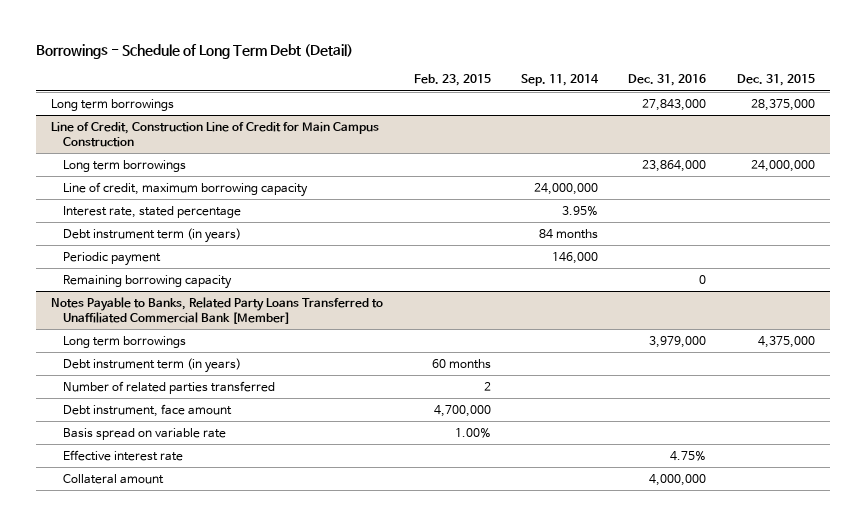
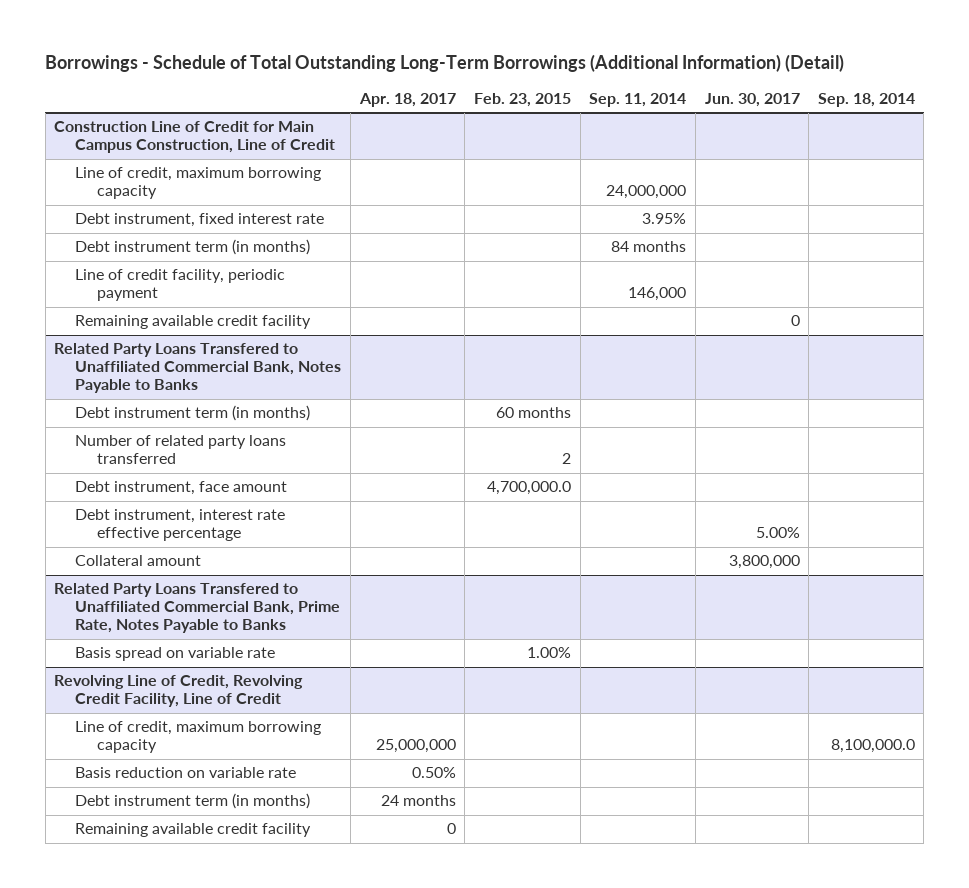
- Borrowings - Schedule of Long Term Debt (Detail)
+ Borrowings - Schedule of Total Outstanding Long-Term Borrowings (Additional Information) (Detail)
- | Feb. 23, 2015 | Sep. 11, 2014 | Dec. 31, 2016 | Dec. 31, 2015
+ | Apr. 18, 2017 | Feb. 23, 2015 | Sep. 11, 2014 | Jun. 30, 2017 | Sep. 18, 2014
- Long term borrowings | | | 27,843,000 | 28,375,000
- Line of Credit, Construction Line of Credit for Main Campus Construction
- Long term borrowings | | | 23,864,000 | 24,000,000
+ Construction Line of Credit for Main Campus Construction, Line of Credit
- Interest rate, stated percentage | | 3.95% | |
- Debt instrument term (in years) | | 84 months | |
- Periodic payment | | 146,000 | |
- Remaining borrowing capacity | | | 0 |
- Notes Payable to Banks, Related Party Loans Transferred to Unaffiliated Commercial Bank [Member]
- Long term borrowings | | | 3,979,000 | 4,375,000
- Debt instrument term (in years) | 60 months | | |
- Number of related parties transferred | 2 | | |
- Debt instrument, face amount | 4,700,000 | | |
- Basis spread on variable rate | 1.00% | | |
- Effective interest rate | | | 4.75% |
+ Debt instrument, fixed interest rate | | | 3.95% | |
+ Debt instrument term (in months) | | | 84 months | |
+ Line of credit facility, periodic payment | | | 146,000 | |
+ Remaining available credit facility | | | | 0 |
+ Related Party Loans Transfered to Unaffiliated Commercial Bank, Notes Payable to Banks
+ Debt instrument term (in months) | | 60 months | | |
+ Number of related party loans transferred | | 2 | | |
+ Debt instrument, face amount | | 4,700,000.0 | | |
+ Debt instrument, interest rate effective percentage | | | | 5.00% |
+ Related Party Loans Transfered to Unaffiliated Commercial Bank, Prime Rate, Notes Payable to Banks
+ Basis spread on variable rate | | 1.00% | | |
+ Revolving Line of Credit, Revolving Credit Facility, Line of Credit
+ Line of credit, maximum borrowing capacity | 25,000,000 | | | | 8,100,000.0
+ Basis reduction on variable rate | 0.50% | | | |
+ Debt instrument term (in months) | 24 months | | | |
+ Remaining available credit facility | 0 | | | |

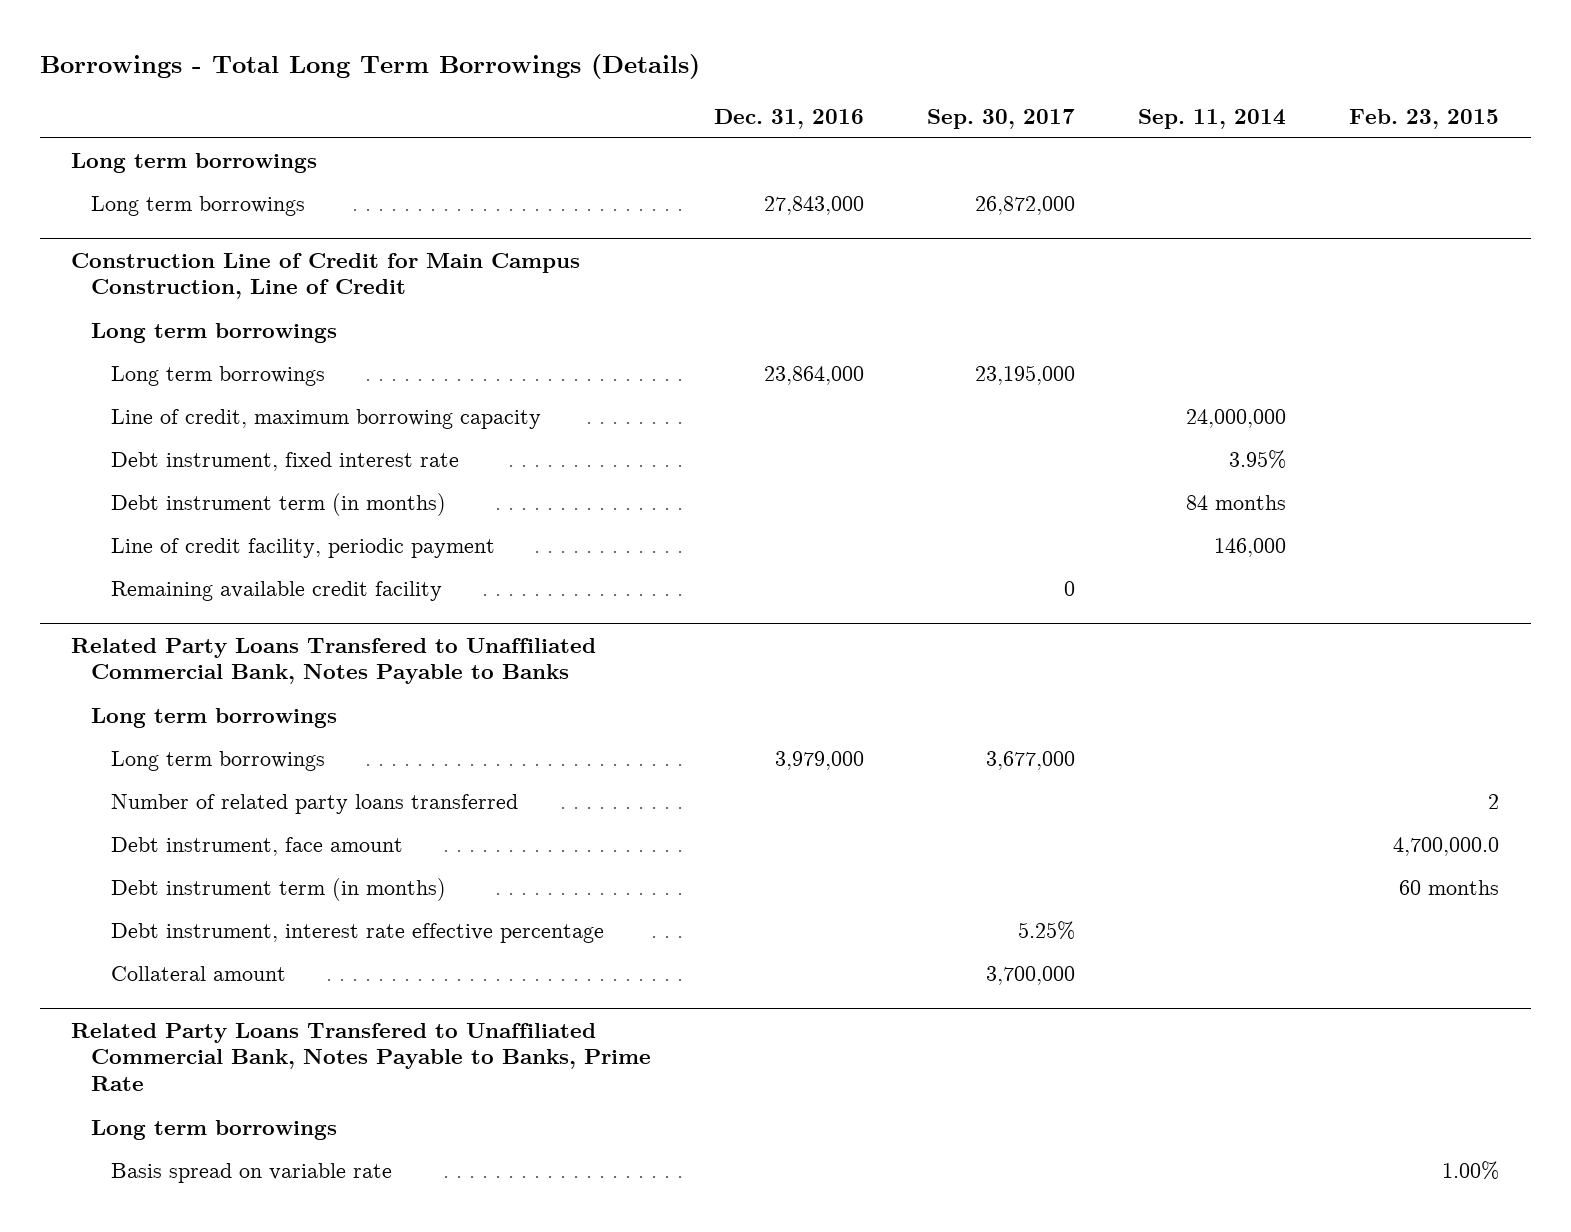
- Borrowings - Schedule of Total Outstanding Long-Term Borrowings (Additional Information) (Detail)
+ Borrowings - Total Long Term Borrowings (Details)
- | Apr. 18, 2017 | Feb. 23, 2015 | Sep. 11, 2014 | Jun. 30, 2017 | Sep. 18, 2014
+ | Dec. 31, 2016 | Sep. 30, 2017 | Sep. 11, 2014 | Feb. 23, 2015
+ Long term borrowings
+ Long term borrowings | 27,843,000 | 26,872,000 | |
@ Construction Line of Credit for Main Campus Construction, Line of Credit
+ Long term borrowings
+ Long term borrowings | 23,864,000 | 23,195,000 | |
@ Related Party Loans Transfered to Unaffiliated Commercial Bank, Notes Payable to Banks
+ Long term borrowings
+ Long term borrowings | 3,979,000 | 3,677,000 | |
moved down: Debt instrument term (in months) | | | | 60 months
- Related Party Loans Transfered to Unaffiliated Commercial Bank, Prime Rate, Notes Payable to Banks
+ Related Party Loans Transfered to Unaffiliated Commercial Bank, Notes Payable to Banks, Prime Rate
+ Long term borrowings
- Revolving Line of Credit, Revolving Credit Facility, Line of Credit
- Line of credit, maximum borrowing capacity | 25,000,000 | | | | 8,100,000.0
- Basis reduction on variable rate | 0.50% | | | |
- Debt instrument term (in months) | 24 months | | | |
- Remaining available credit facility | 0 | | | |

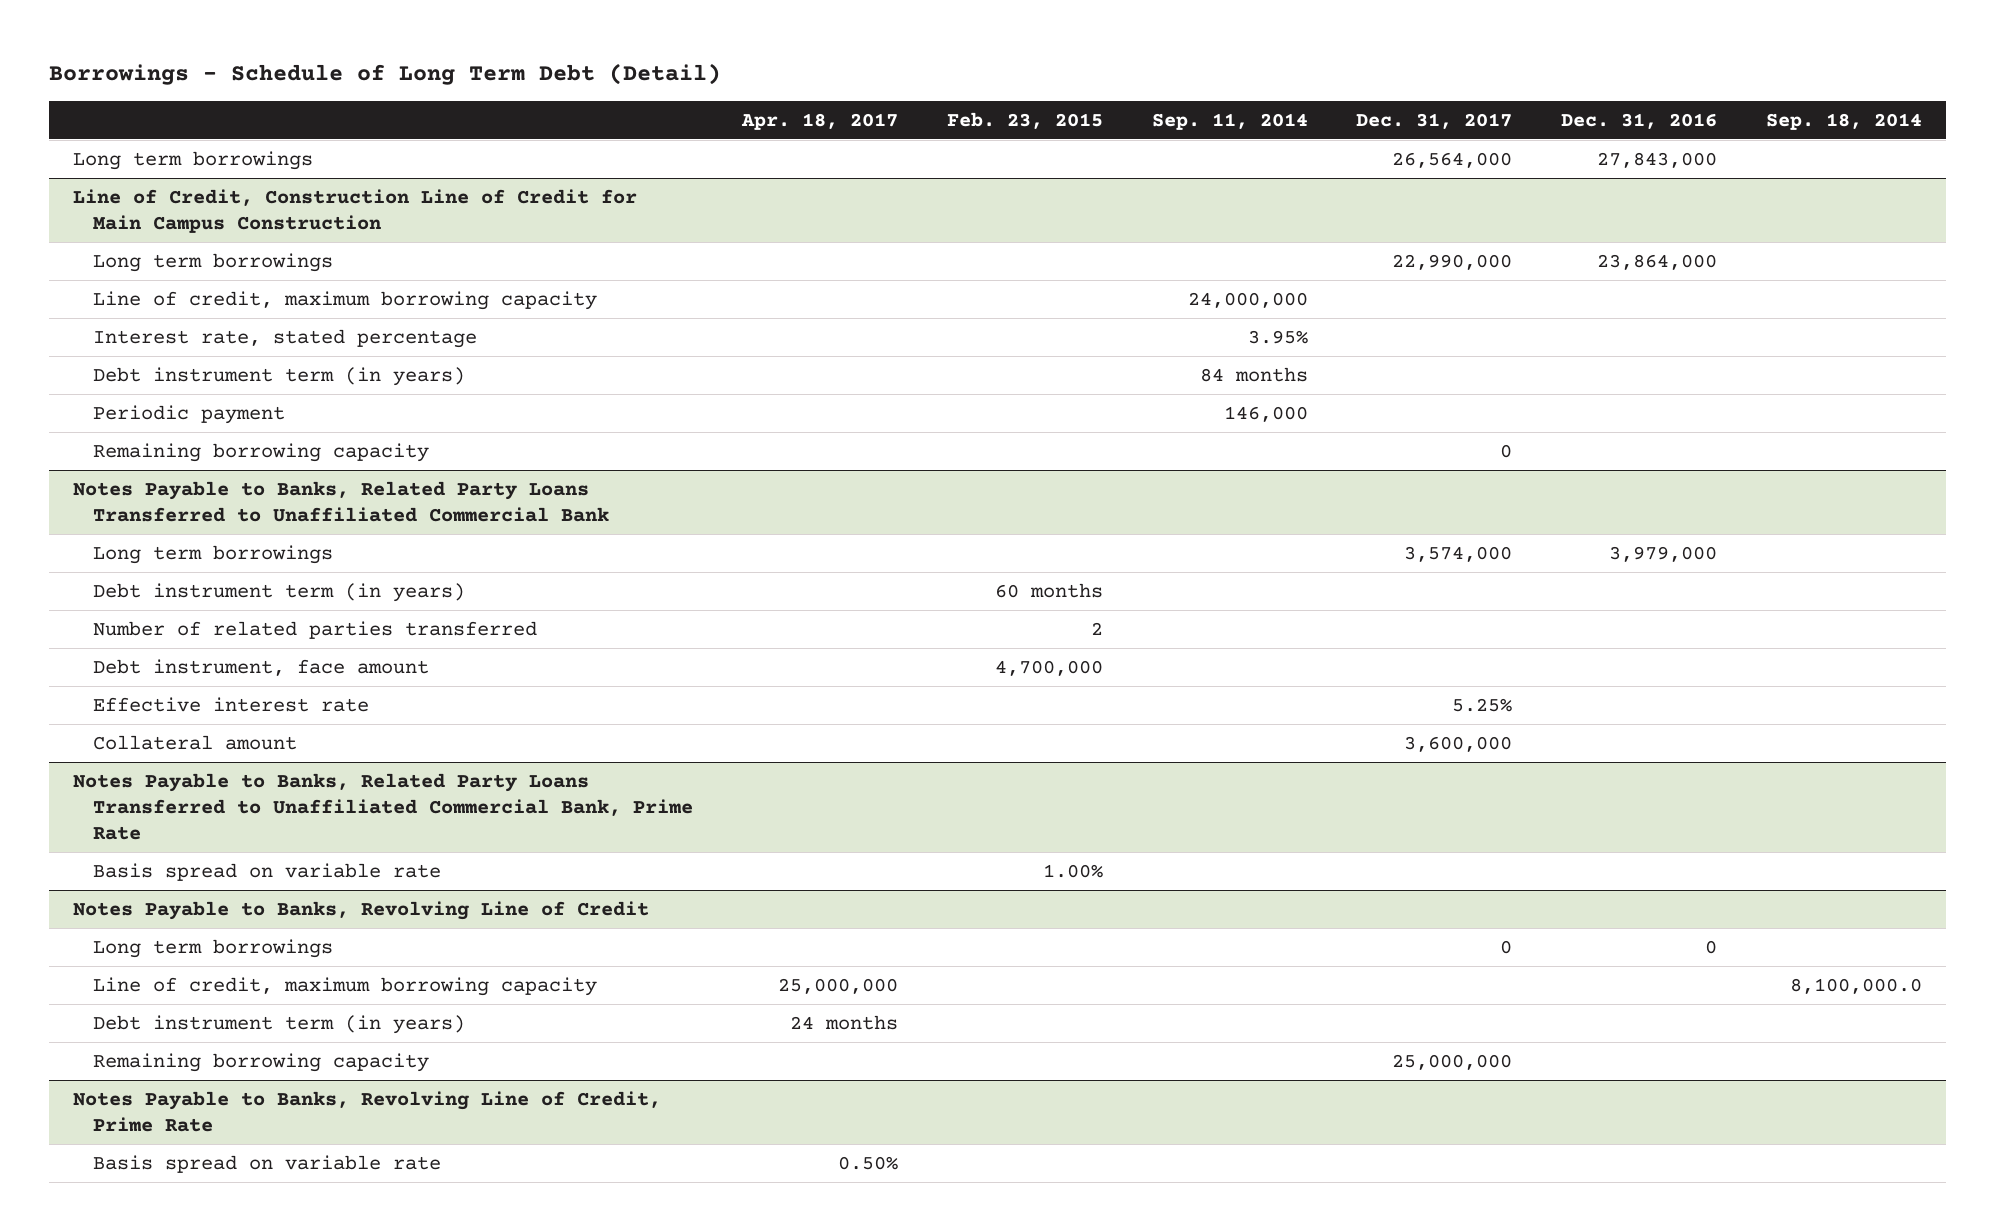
- Borrowings - Total Long Term Borrowings (Details)
+ Borrowings - Schedule of Long Term Debt (Detail)
- | Dec. 31, 2016 | Sep. 30, 2017 | Sep. 11, 2014 | Feb. 23, 2015
+ | Apr. 18, 2017 | Feb. 23, 2015 | Sep. 11, 2014 | Dec. 31, 2017 | Dec. 31, 2016 | Sep. 18, 2014
- Long term borrowings
- Construction Line of Credit for Main Campus Construction, Line of Credit
- Long term borrowings
+ Line of Credit, Construction Line of Credit for Main Campus Construction
- Debt instrument, fixed interest rate | | | 3.95% |
- Debt instrument term (in months) | | | 84 months |
- Line of credit facility, periodic payment | | | 146,000 |
- Remaining available credit facility | | 0 | |
- Related Party Loans Transfered to Unaffiliated Commercial Bank, Notes Payable to Banks
- Long term borrowings
+ Interest rate, stated percentage | | | 3.95% | | |
+ Debt instrument term (in years) | | | 84 months | | |
+ Periodic payment | | | 146,000 | | |
+ Remaining borrowing capacity | | | | 0 | |
+ Notes Payable to Banks, Related Party Loans Transferred to Unaffiliated Commercial Bank
- Number of related party loans transferred | | | | 2
- Debt instrument, face amount | | | | 4,700,000.0
- Debt instrument term (in months) | | | | 60 months
- Debt instrument, interest rate effective percentage | | 5.25% | |
+ Debt instrument term (in years) | | 60 months | | | |
+ Number of related parties transferred | | 2 | | | |
+ Debt instrument, face amount | | 4,700,000 | | | |
+ Effective interest rate | | | | 5.25% | |
- Related Party Loans Transfered to Unaffiliated Commercial Bank, Notes Payable to Banks, Prime Rate
- Long term borrowings
+ Notes Payable to Banks, Related Party Loans Transferred to Unaffiliated Commercial Bank, Prime Rate
+ Notes Payable to Banks, Revolving Line of Credit
+ Long term borrowings | | | | 0 | 0 |
+ Line of credit, maximum borrowing capacity | 25,000,000 | | | | | 8,100,000.0
+ Debt instrument term (in years) | 24 months | | | | |
+ Remaining borrowing capacity | | | | 25,000,000 | |
+ Notes Payable to Banks, Revolving Line of Credit, Prime Rate
+ Basis spread on variable rate | 0.50% | | | | |

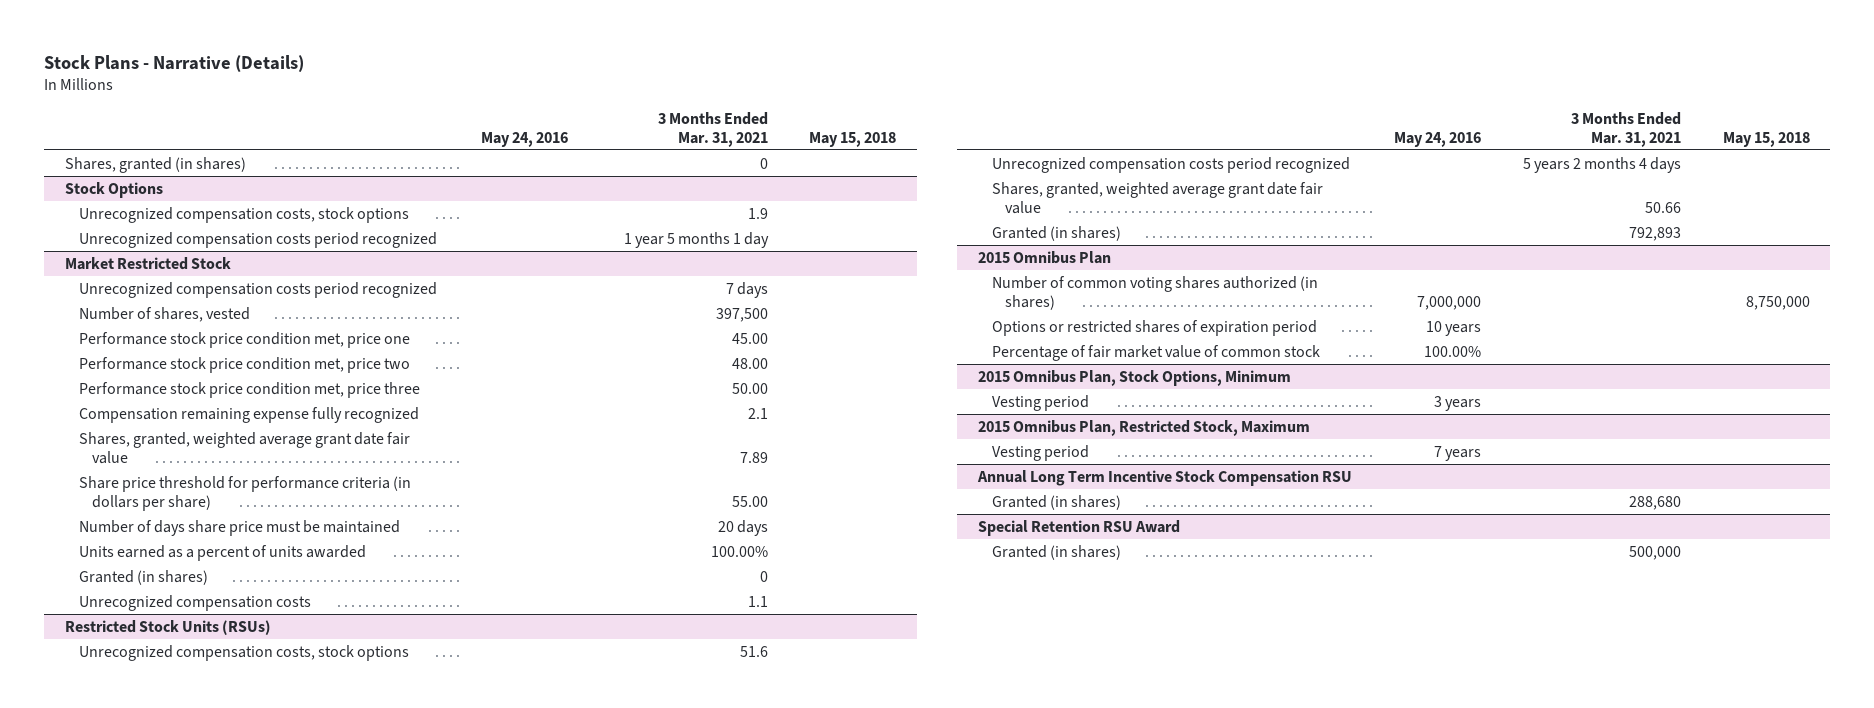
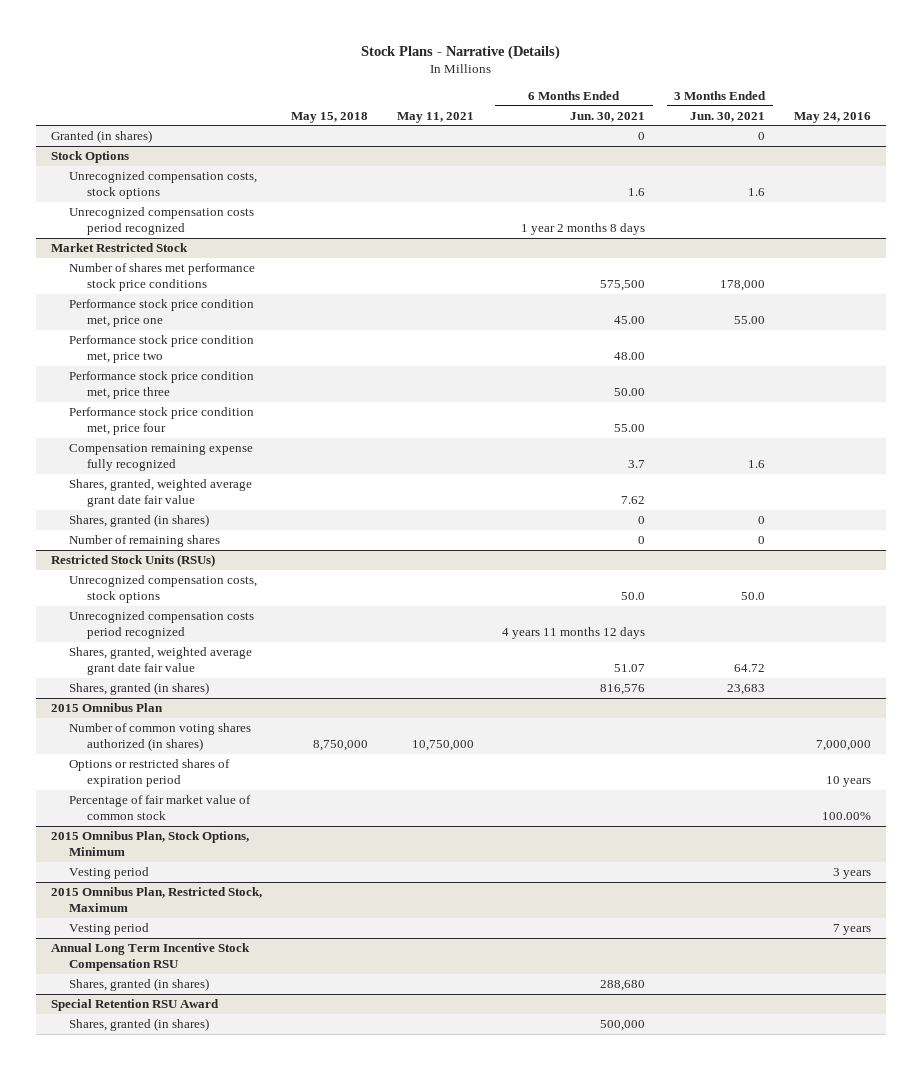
- | May 24, 2016 | 3 Months Ended Mar. 31, 2021 | May 15, 2018
+ | May 15, 2018 | May 11, 2021 | 6 Months Ended Jun. 30, 2021 | 3 Months Ended Jun. 30, 2021 | May 24, 2016
- Shares, granted (in shares) | | 0 |
+ Granted (in shares) | | | 0 | 0 |
@ Market Restricted Stock
- Unrecognized compensation costs period recognized | | 7 days |
- Number of shares, vested | | 397,500 |
+ Number of shares met performance stock price conditions | | | 575,500 | 178,000 |
+ Performance stock price condition met, price four | | | 55.00 | |
- Share price threshold for performance criteria (in dollars per share) | | 55.00 |
- Number of days share price must be maintained | | 20 days |
- Units earned as a percent of units awarded | | 100.00% |
- Granted (in shares) | | 0 |
- Unrecognized compensation costs | | 1.1 |
+ Shares, granted (in shares) | | | 0 | 0 |
+ Number of remaining shares | | | 0 | 0 |
@ Restricted Stock Units (RSUs)
- Granted (in shares) | | 792,893 |
+ Shares, granted (in shares) | | | 816,576 | 23,683 |
@ Annual Long Term Incentive Stock Compensation RSU
- Granted (in shares) | | 288,680 |
+ Shares, granted (in shares) | | | 288,680 | |
@ Special Retention RSU Award
- Granted (in shares) | | 500,000 |
+ Shares, granted (in shares) | | | 500,000 | |

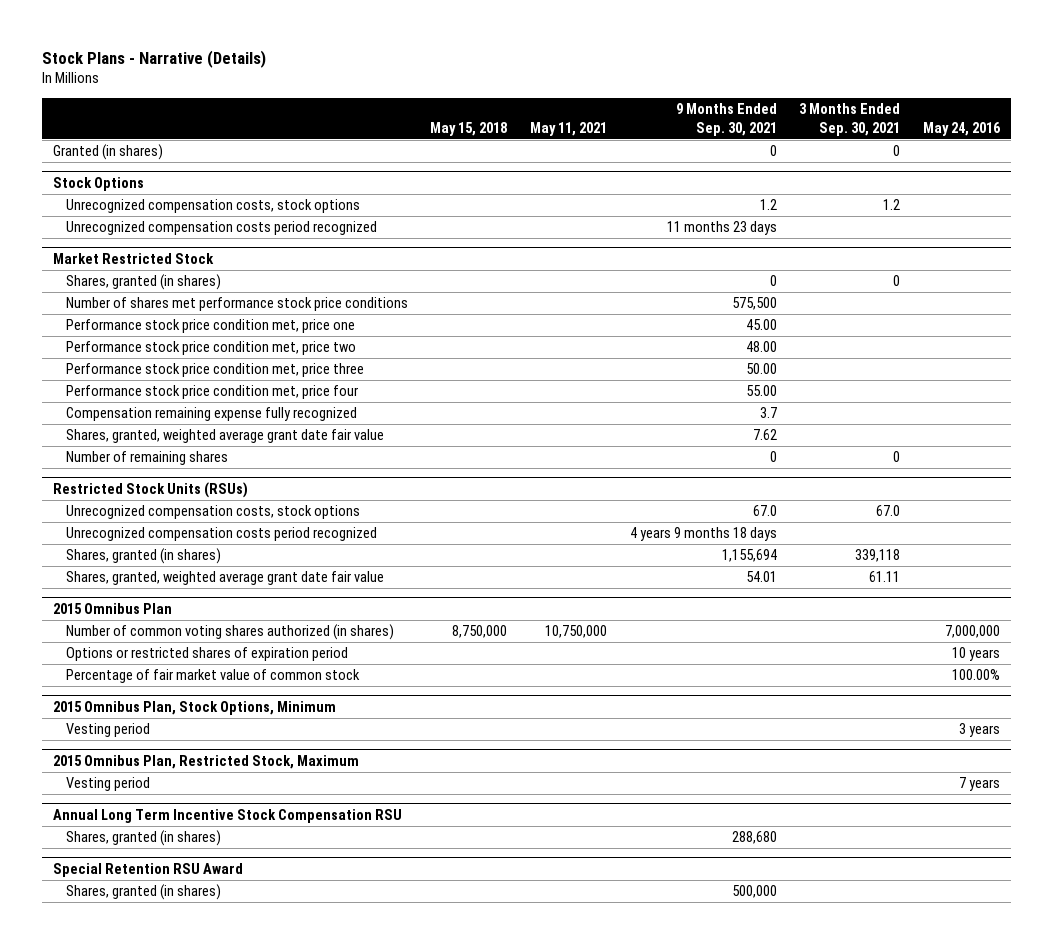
- | May 15, 2018 | May 11, 2021 | 6 Months Ended Jun. 30, 2021 | 3 Months Ended Jun. 30, 2021 | May 24, 2016
+ | May 15, 2018 | May 11, 2021 | 9 Months Ended Sep. 30, 2021 | 3 Months Ended Sep. 30, 2021 | May 24, 2016
@ Market Restricted Stock
moved up: Shares, granted (in shares) | | | 0 | 0 |
@ Restricted Stock Units (RSUs)
moved down: Shares, granted, weighted average grant date fair value | | | 54.01 | 61.11 |

